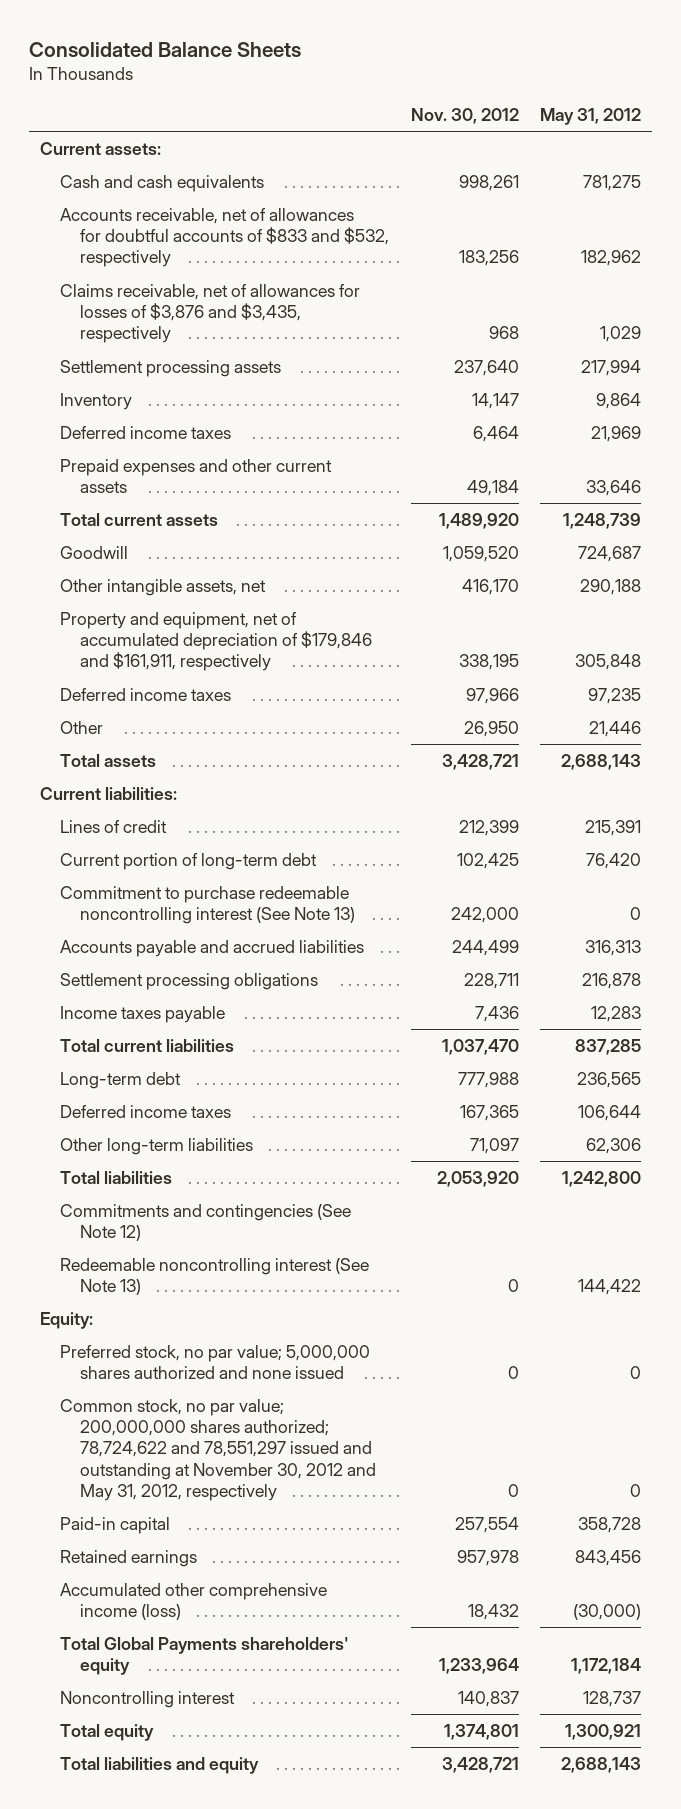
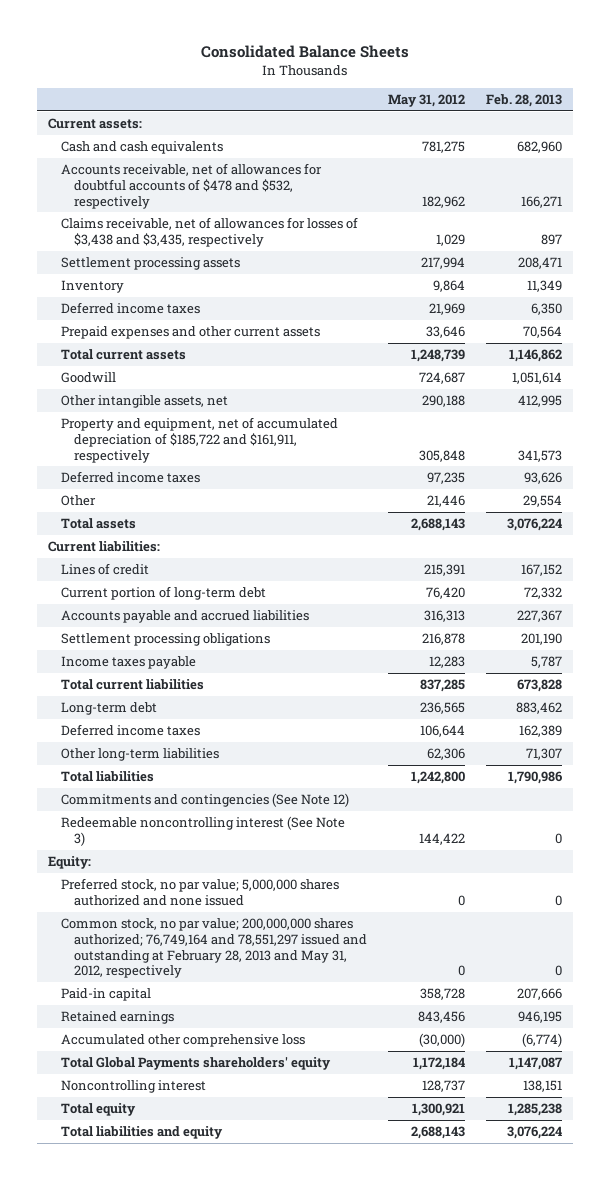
- | Nov. 30, 2012 | May 31, 2012
+ | May 31, 2012 | Feb. 28, 2013
- Accounts receivable, net of allowances for doubtful accounts of $833 and $532, respectively | 183,256 | 182,962
- Claims receivable, net of allowances for losses of $3,876 and $3,435, respectively | 968 | 1,029
+ Accounts receivable, net of allowances for doubtful accounts of $478 and $532, respectively | 182,962 | 166,271
+ Claims receivable, net of allowances for losses of $3,438 and $3,435, respectively | 1,029 | 897
- Property and equipment, net of accumulated depreciation of $179,846 and $161,911, respectively | 338,195 | 305,848
+ Property and equipment, net of accumulated depreciation of $185,722 and $161,911, respectively | 305,848 | 341,573
- Commitment to purchase redeemable noncontrolling interest (See Note 13) | 242,000 | 0
- Redeemable noncontrolling interest (See Note 13) | 0 | 144,422
+ Redeemable noncontrolling interest (See Note 3) | 144,422 | 0
- Common stock, no par value; 200,000,000 shares authorized; 78,724,622 and 78,551,297 issued and outstanding at November 30, 2012 and May 31, 2012, respectively | 0 | 0
+ Common stock, no par value; 200,000,000 shares authorized; 76,749,164 and 78,551,297 issued and outstanding at February 28, 2013 and May 31, 2012, respectively | 0 | 0
- Accumulated other comprehensive income (loss) | 18,432 | (30,000)
+ Accumulated other comprehensive loss | (30,000) | (6,774)

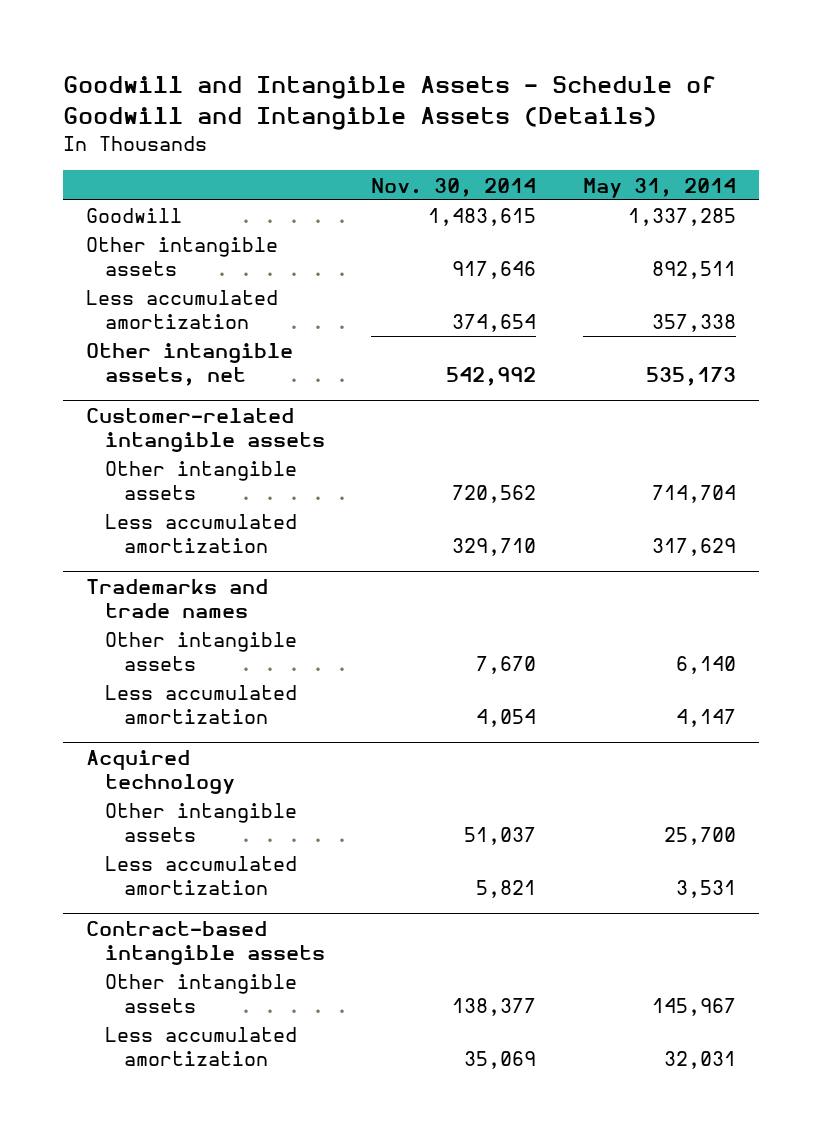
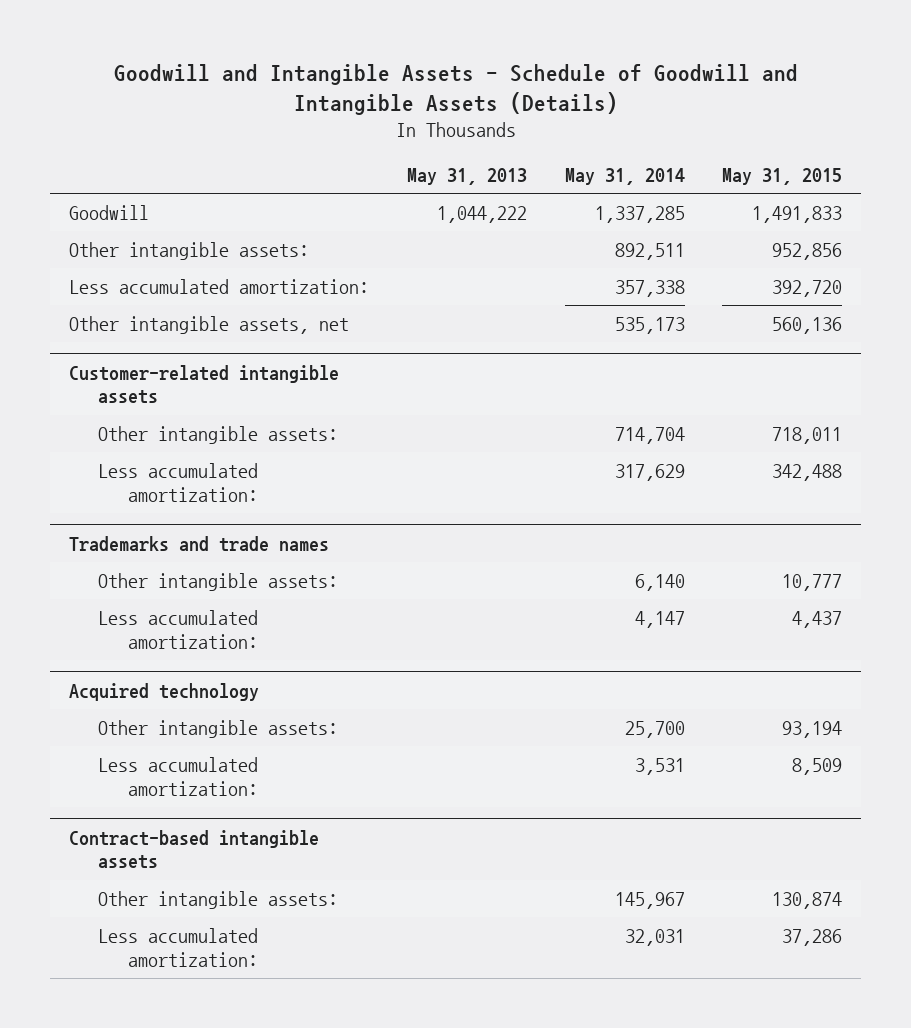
- | Nov. 30, 2014 | May 31, 2014
+ | May 31, 2013 | May 31, 2014 | May 31, 2015
- Other intangible assets | 917,646 | 892,511
- Less accumulated amortization | 374,654 | 357,338
+ Other intangible assets: | | 892,511 | 952,856
+ Less accumulated amortization: | | 357,338 | 392,720
@ Customer-related intangible assets
- Other intangible assets | 720,562 | 714,704
- Less accumulated amortization | 329,710 | 317,629
+ Other intangible assets: | | 714,704 | 718,011
+ Less accumulated amortization: | | 317,629 | 342,488
@ Trademarks and trade names
- Other intangible assets | 7,670 | 6,140
- Less accumulated amortization | 4,054 | 4,147
+ Other intangible assets: | | 6,140 | 10,777
+ Less accumulated amortization: | | 4,147 | 4,437
@ Acquired technology
- Other intangible assets | 51,037 | 25,700
- Less accumulated amortization | 5,821 | 3,531
+ Other intangible assets: | | 25,700 | 93,194
+ Less accumulated amortization: | | 3,531 | 8,509
@ Contract-based intangible assets
- Other intangible assets | 138,377 | 145,967
- Less accumulated amortization | 35,069 | 32,031
+ Other intangible assets: | | 145,967 | 130,874
+ Less accumulated amortization: | | 32,031 | 37,286

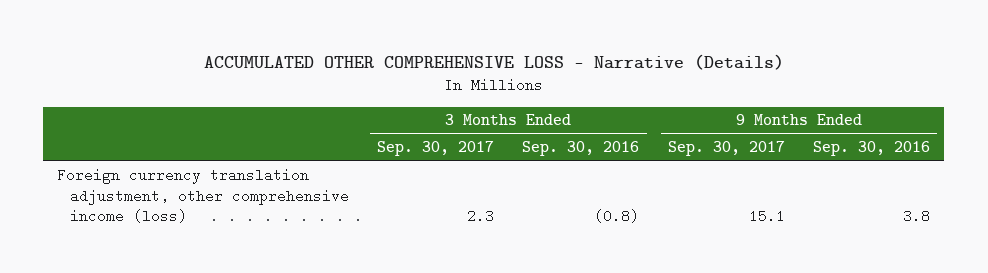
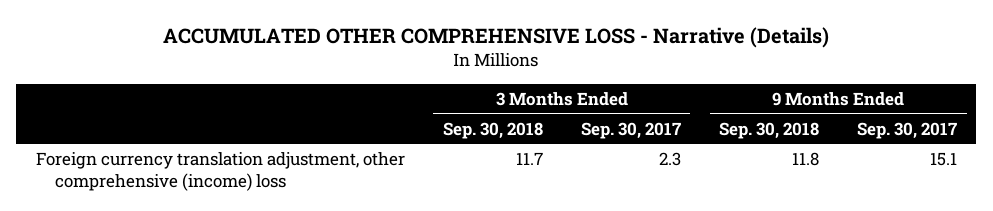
- | 3 Months Ended Sep. 30, 2017 | 3 Months Ended Sep. 30, 2016 | 9 Months Ended Sep. 30, 2017 | 9 Months Ended Sep. 30, 2016
+ | 3 Months Ended Sep. 30, 2018 | 3 Months Ended Sep. 30, 2017 | 9 Months Ended Sep. 30, 2018 | 9 Months Ended Sep. 30, 2017
- Foreign currency translation adjustment, other comprehensive income (loss) | 2.3 | (0.8) | 15.1 | 3.8
+ Foreign currency translation adjustment, other comprehensive (income) loss | 11.7 | 2.3 | 11.8 | 15.1

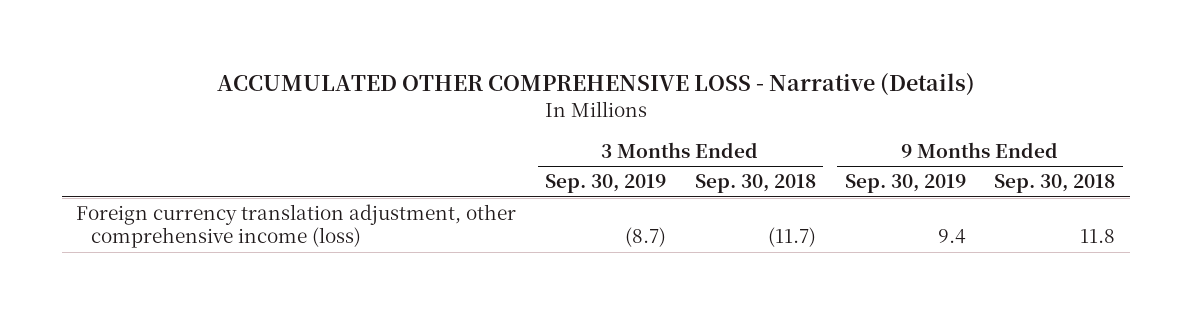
- | 3 Months Ended Sep. 30, 2018 | 3 Months Ended Sep. 30, 2017 | 9 Months Ended Sep. 30, 2018 | 9 Months Ended Sep. 30, 2017
+ | 3 Months Ended Sep. 30, 2019 | 3 Months Ended Sep. 30, 2018 | 9 Months Ended Sep. 30, 2019 | 9 Months Ended Sep. 30, 2018
- Foreign currency translation adjustment, other comprehensive (income) loss | 11.7 | 2.3 | 11.8 | 15.1
+ Foreign currency translation adjustment, other comprehensive income (loss) | (8.7) | (11.7) | 9.4 | 11.8

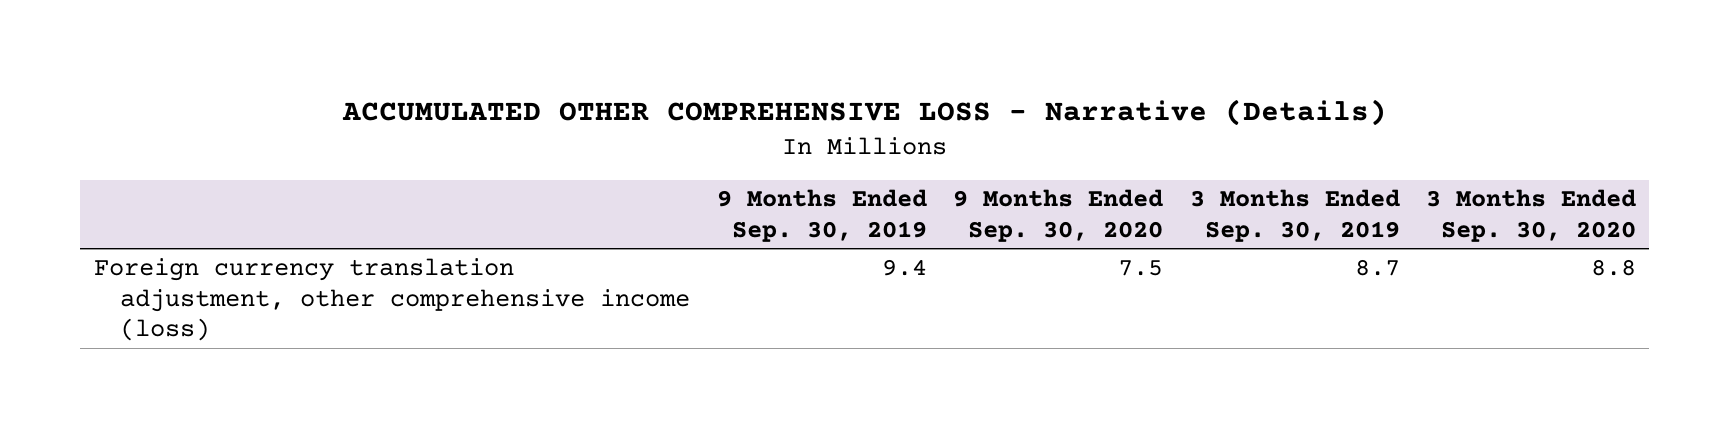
- | 3 Months Ended Sep. 30, 2019 | 3 Months Ended Sep. 30, 2018 | 9 Months Ended Sep. 30, 2019 | 9 Months Ended Sep. 30, 2018
+ | 9 Months Ended Sep. 30, 2019 | 9 Months Ended Sep. 30, 2020 | 3 Months Ended Sep. 30, 2019 | 3 Months Ended Sep. 30, 2020
- Foreign currency translation adjustment, other comprehensive income (loss) | (8.7) | (11.7) | 9.4 | 11.8
+ Foreign currency translation adjustment, other comprehensive income (loss) | 9.4 | 7.5 | 8.7 | 8.8

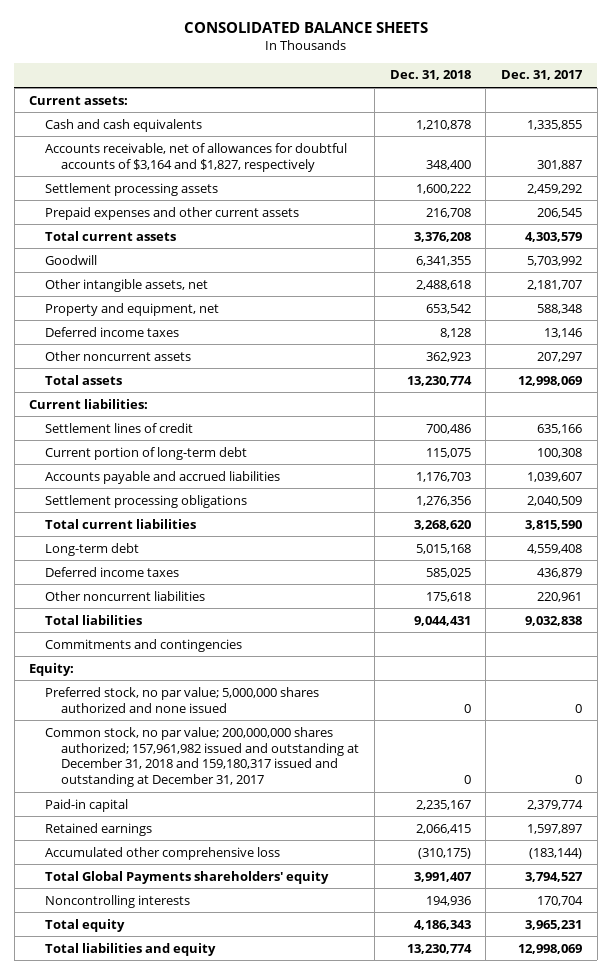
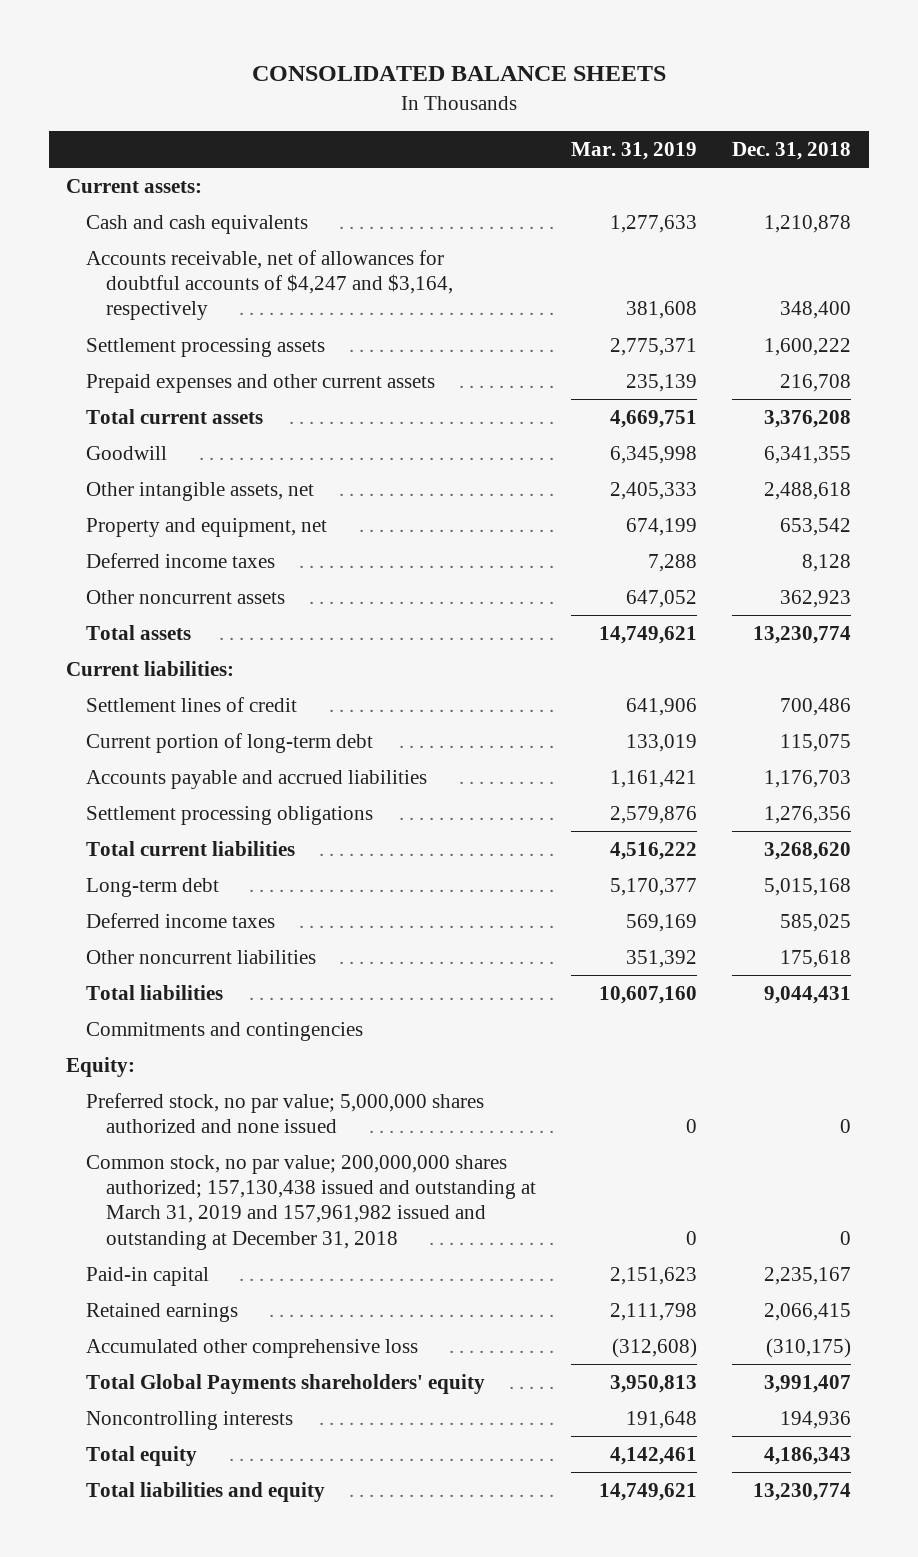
- | Dec. 31, 2018 | Dec. 31, 2017
+ | Mar. 31, 2019 | Dec. 31, 2018
- Accounts receivable, net of allowances for doubtful accounts of $3,164 and $1,827, respectively | 348,400 | 301,887
+ Accounts receivable, net of allowances for doubtful accounts of $4,247 and $3,164, respectively | 381,608 | 348,400
- Common stock, no par value; 200,000,000 shares authorized; 157,961,982 issued and outstanding at December 31, 2018 and 159,180,317 issued and outstanding at December 31, 2017 | 0 | 0
+ Common stock, no par value; 200,000,000 shares authorized; 157,130,438 issued and outstanding at March 31, 2019 and 157,961,982 issued and outstanding at December 31, 2018 | 0 | 0

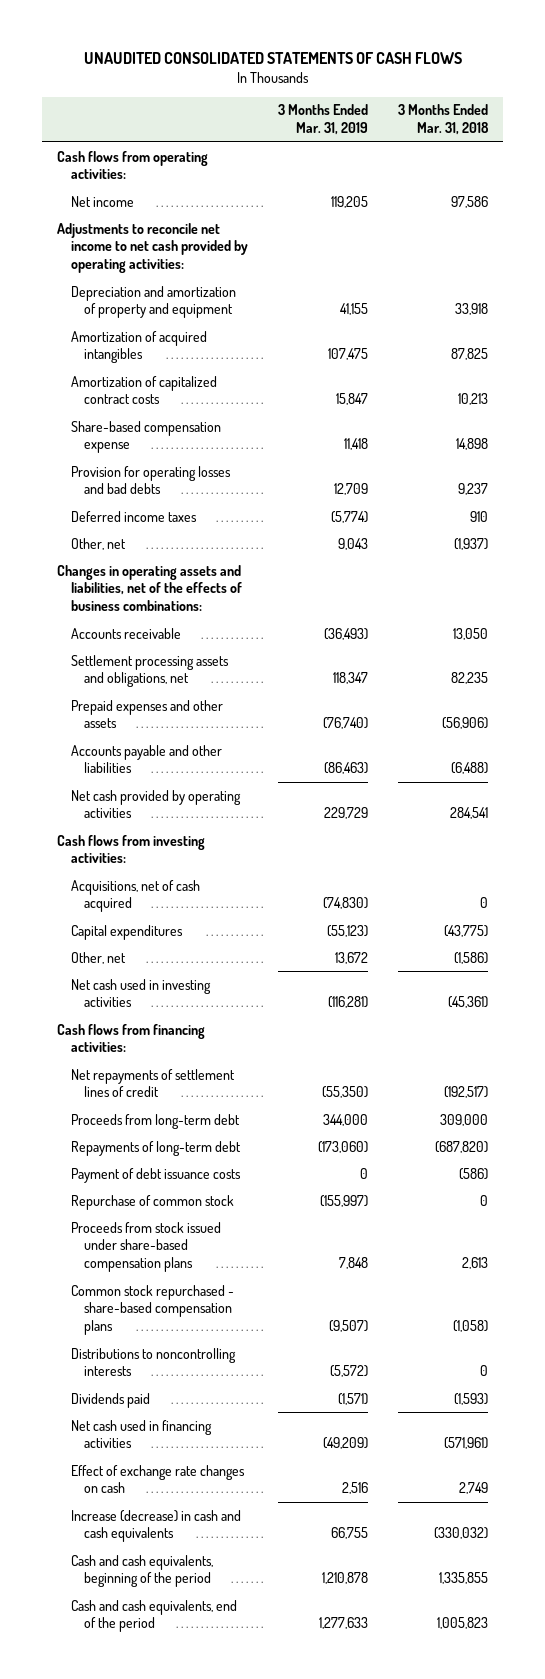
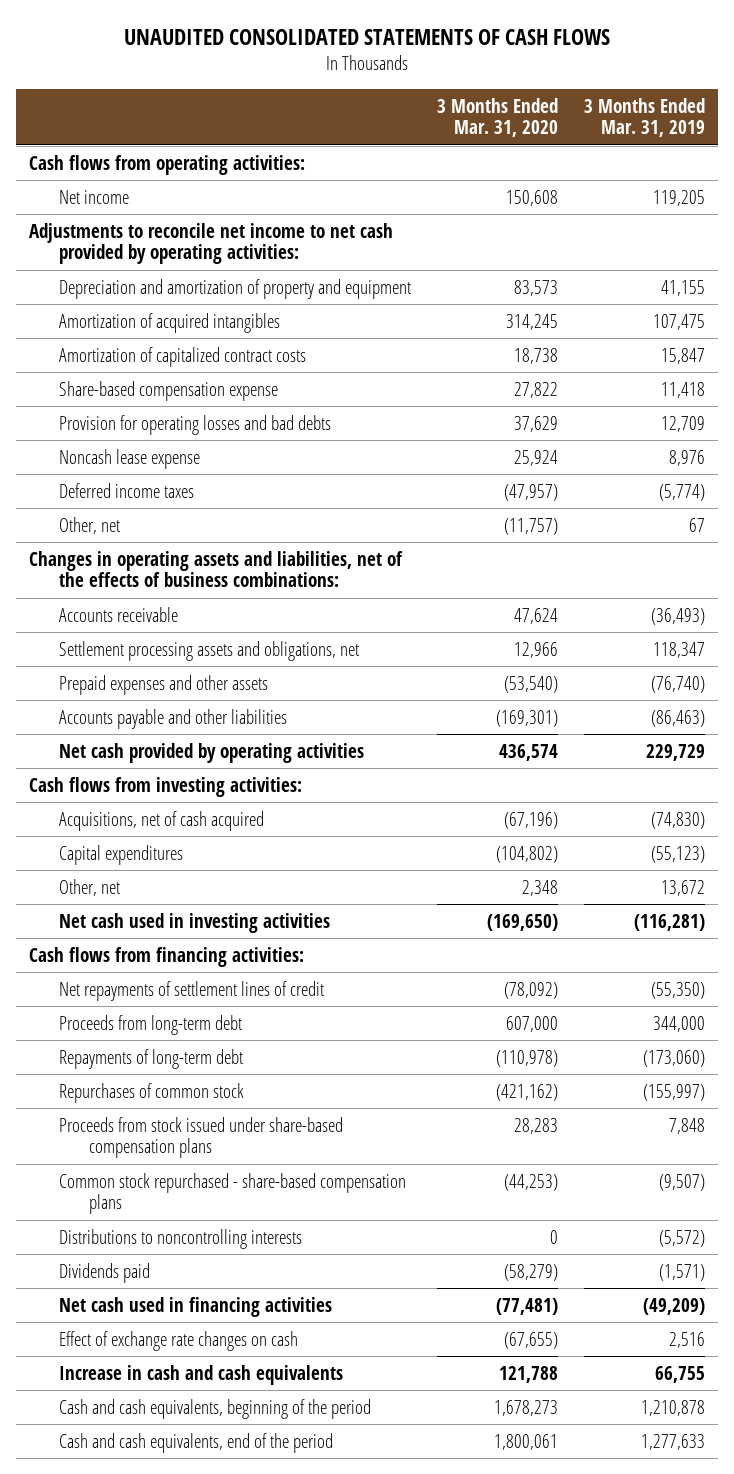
- | 3 Months Ended Mar. 31, 2019 | 3 Months Ended Mar. 31, 2018
+ | 3 Months Ended Mar. 31, 2020 | 3 Months Ended Mar. 31, 2019
+ Noncash lease expense | 25,924 | 8,976
- Other, net | 9,043 | (1,937)
+ Other, net | (11,757) | 67
- Payment of debt issuance costs | 0 | (586)
- Repurchase of common stock | (155,997) | 0
+ Repurchases of common stock | (421,162) | (155,997)
- Increase (decrease) in cash and cash equivalents | 66,755 | (330,032)
+ Increase in cash and cash equivalents | 121,788 | 66,755

